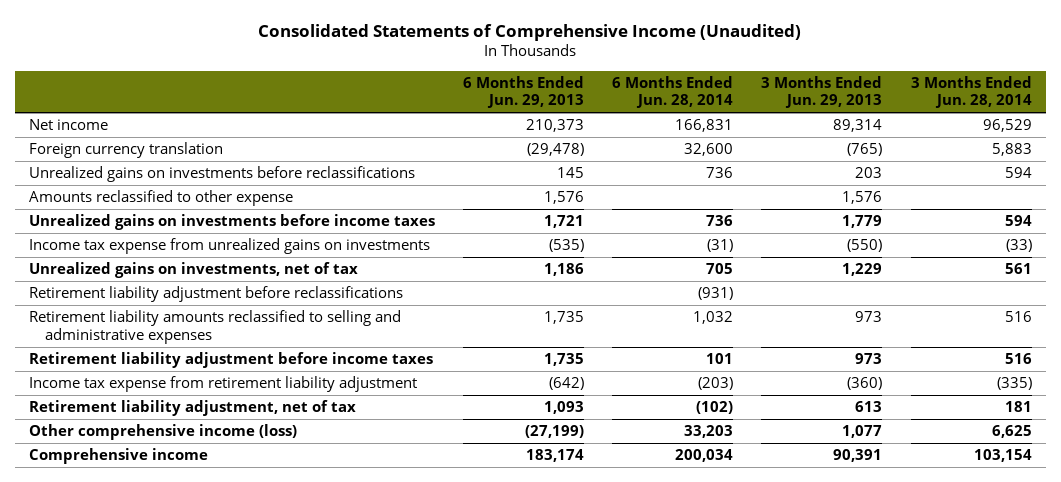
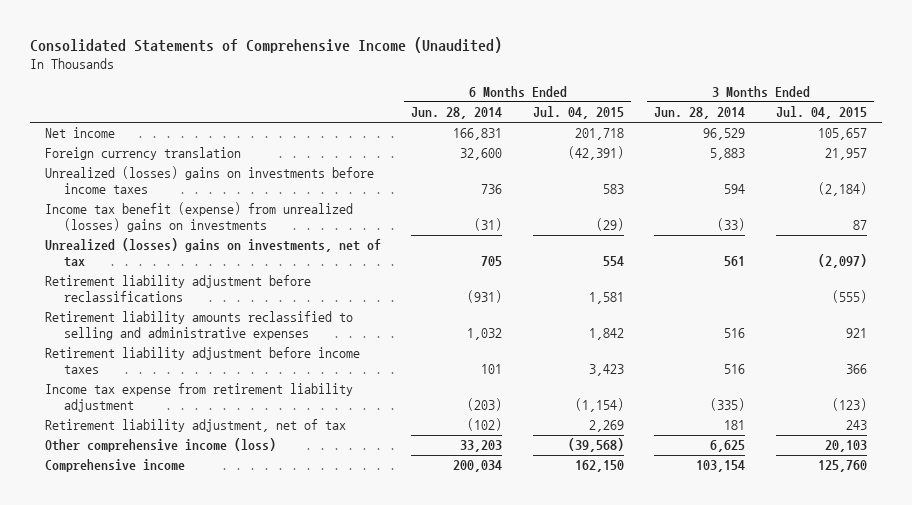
- | 6 Months Ended Jun. 29, 2013 | 6 Months Ended Jun. 28, 2014 | 3 Months Ended Jun. 29, 2013 | 3 Months Ended Jun. 28, 2014
+ | 6 Months Ended Jun. 28, 2014 | 6 Months Ended Jul. 04, 2015 | 3 Months Ended Jun. 28, 2014 | 3 Months Ended Jul. 04, 2015
- Unrealized gains on investments before reclassifications | 145 | 736 | 203 | 594
- Amounts reclassified to other expense | 1,576 | | 1,576 |
- Unrealized gains on investments before income taxes | 1,721 | 736 | 1,779 | 594
- Income tax expense from unrealized gains on investments | (535) | (31) | (550) | (33)
- Unrealized gains on investments, net of tax | 1,186 | 705 | 1,229 | 561
+ Unrealized (losses) gains on investments before income taxes | 736 | 583 | 594 | (2,184)
+ Income tax benefit (expense) from unrealized (losses) gains on investments | (31) | (29) | (33) | 87
+ Unrealized (losses) gains on investments, net of tax | 705 | 554 | 561 | (2,097)

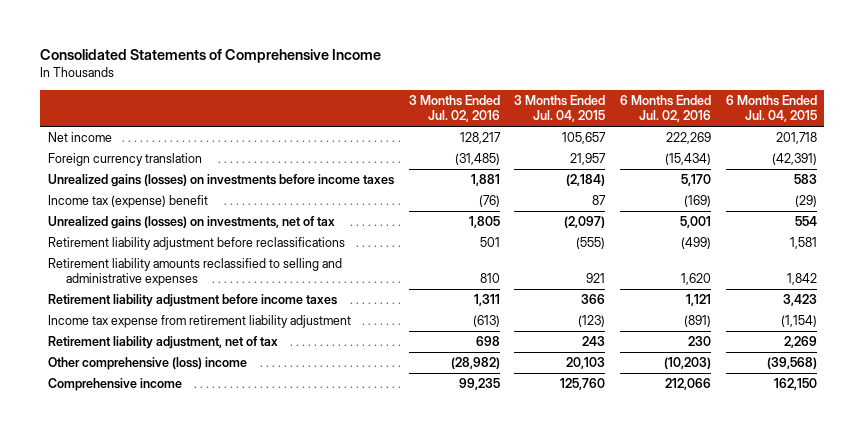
- Consolidated Statements of Comprehensive Income (Unaudited)
+ Consolidated Statements of Comprehensive Income
- | 6 Months Ended Jun. 28, 2014 | 6 Months Ended Jul. 04, 2015 | 3 Months Ended Jun. 28, 2014 | 3 Months Ended Jul. 04, 2015
+ | 3 Months Ended Jul. 02, 2016 | 3 Months Ended Jul. 04, 2015 | 6 Months Ended Jul. 02, 2016 | 6 Months Ended Jul. 04, 2015
- Unrealized (losses) gains on investments before income taxes | 736 | 583 | 594 | (2,184)
- Income tax benefit (expense) from unrealized (losses) gains on investments | (31) | (29) | (33) | 87
- Unrealized (losses) gains on investments, net of tax | 705 | 554 | 561 | (2,097)
+ Unrealized gains (losses) on investments before income taxes | 1,881 | (2,184) | 5,170 | 583
+ Income tax (expense) benefit | (76) | 87 | (169) | (29)
+ Unrealized gains (losses) on investments, net of tax | 1,805 | (2,097) | 5,001 | 554
- Other comprehensive income (loss) | 33,203 | (39,568) | 6,625 | 20,103
+ Other comprehensive (loss) income | (28,982) | 20,103 | (10,203) | (39,568)

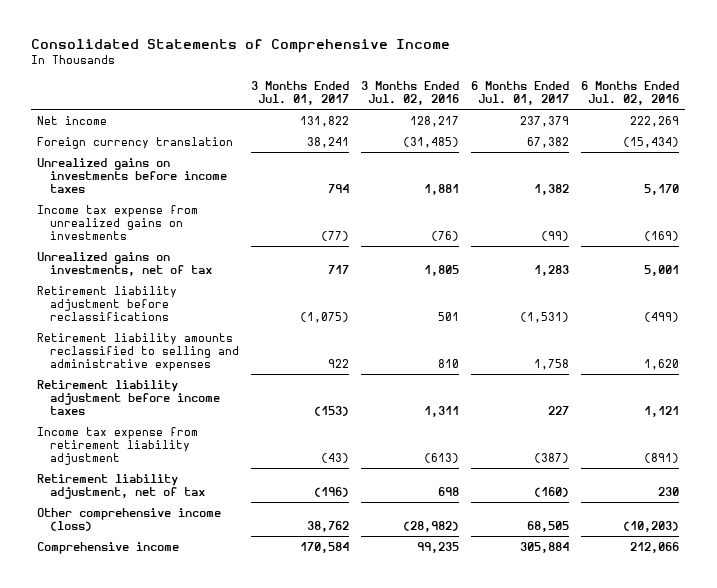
- | 3 Months Ended Jul. 02, 2016 | 3 Months Ended Jul. 04, 2015 | 6 Months Ended Jul. 02, 2016 | 6 Months Ended Jul. 04, 2015
+ | 3 Months Ended Jul. 01, 2017 | 3 Months Ended Jul. 02, 2016 | 6 Months Ended Jul. 01, 2017 | 6 Months Ended Jul. 02, 2016
- Unrealized gains (losses) on investments before income taxes | 1,881 | (2,184) | 5,170 | 583
- Income tax (expense) benefit | (76) | 87 | (169) | (29)
- Unrealized gains (losses) on investments, net of tax | 1,805 | (2,097) | 5,001 | 554
+ Unrealized gains on investments before income taxes | 794 | 1,881 | 1,382 | 5,170
+ Income tax expense from unrealized gains on investments | (77) | (76) | (99) | (169)
+ Unrealized gains on investments, net of tax | 717 | 1,805 | 1,283 | 5,001
- Other comprehensive (loss) income | (28,982) | 20,103 | (10,203) | (39,568)
+ Other comprehensive income (loss) | 38,762 | (28,982) | 68,505 | (10,203)

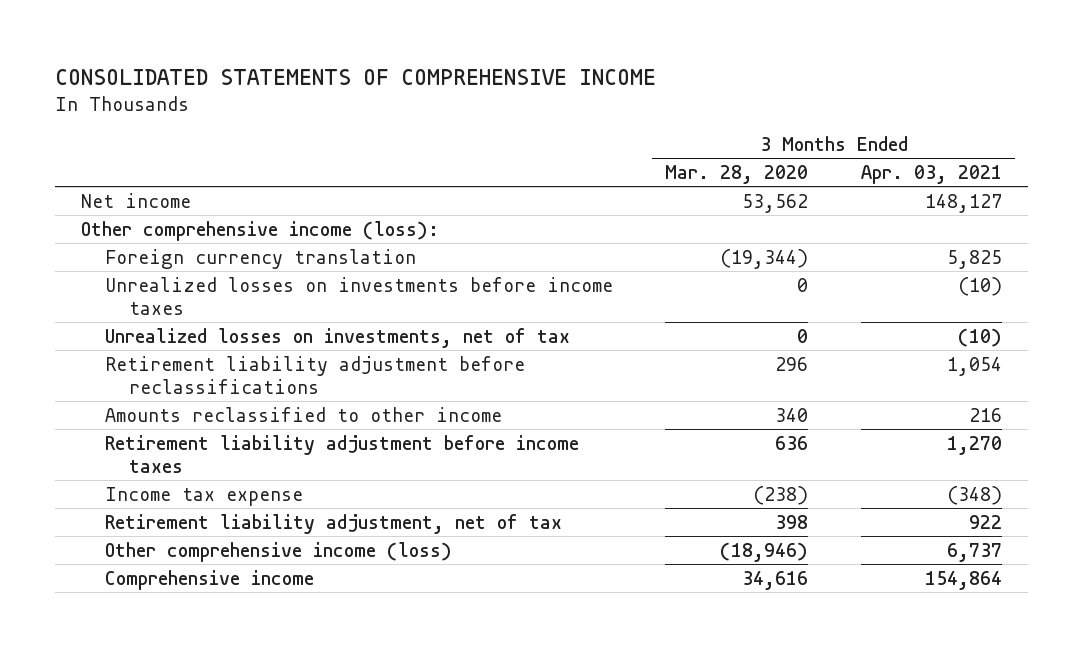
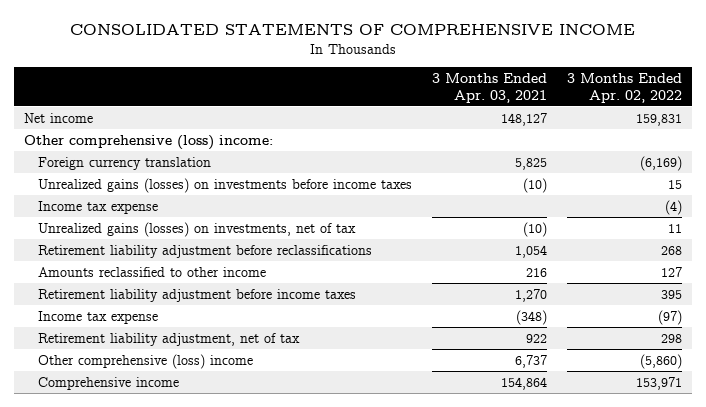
- | 3 Months Ended Mar. 28, 2020 | 3 Months Ended Apr. 03, 2021
+ | 3 Months Ended Apr. 03, 2021 | 3 Months Ended Apr. 02, 2022
- Other comprehensive income (loss):
+ Other comprehensive (loss) income:
- Unrealized losses on investments before income taxes | 0 | (10)
- Unrealized losses on investments, net of tax | 0 | (10)
+ Unrealized gains (losses) on investments before income taxes | (10) | 15
+ Income tax expense | | (4)
+ Unrealized gains (losses) on investments, net of tax | (10) | 11
- Other comprehensive income (loss) | (18,946) | 6,737
+ Other comprehensive (loss) income | 6,737 | (5,860)

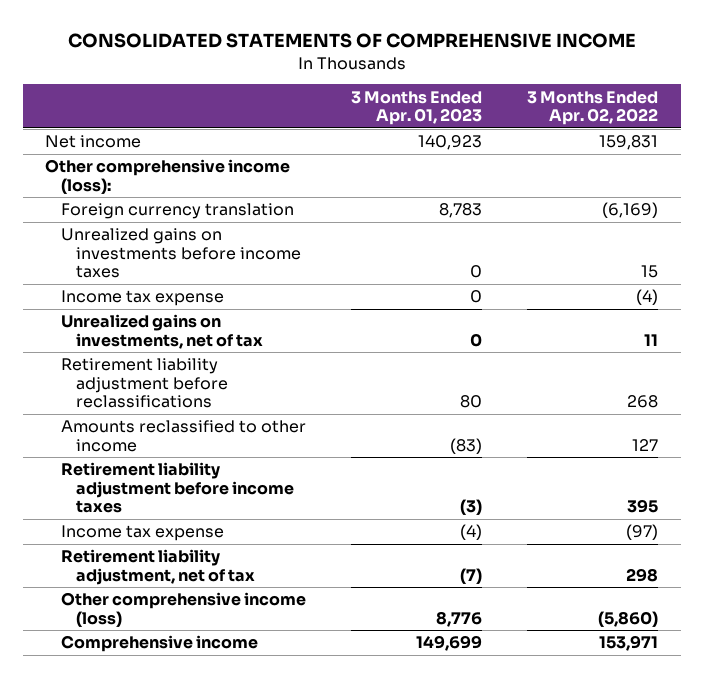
- | 3 Months Ended Apr. 03, 2021 | 3 Months Ended Apr. 02, 2022
+ | 3 Months Ended Apr. 01, 2023 | 3 Months Ended Apr. 02, 2022
- Other comprehensive (loss) income:
+ Other comprehensive income (loss):
- Unrealized gains (losses) on investments before income taxes | (10) | 15
+ Unrealized gains on investments before income taxes | 0 | 15
- Unrealized gains (losses) on investments, net of tax | (10) | 11
+ Unrealized gains on investments, net of tax | 0 | 11
- Other comprehensive (loss) income | 6,737 | (5,860)
+ Other comprehensive income (loss) | 8,776 | (5,860)

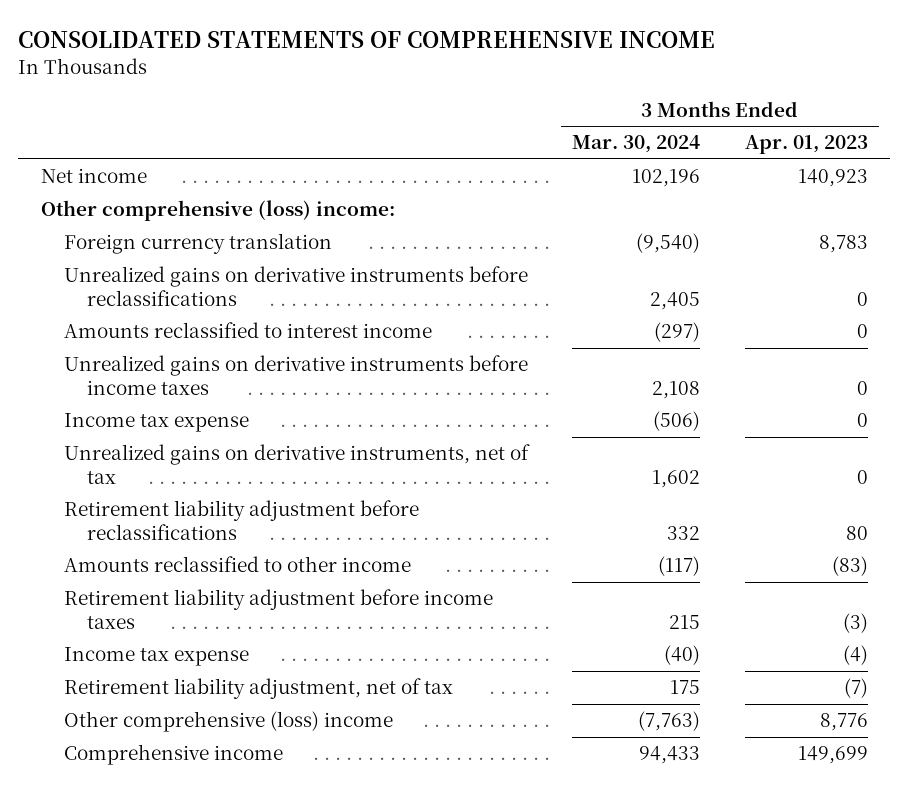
- | 3 Months Ended Apr. 01, 2023 | 3 Months Ended Apr. 02, 2022
+ | 3 Months Ended Mar. 30, 2024 | 3 Months Ended Apr. 01, 2023
- Other comprehensive income (loss):
+ Other comprehensive (loss) income:
- Unrealized gains on investments before income taxes | 0 | 15
+ Unrealized gains on derivative instruments before reclassifications | 2,405 | 0
+ Amounts reclassified to interest income | (297) | 0
+ Unrealized gains on derivative instruments before income taxes | 2,108 | 0
- Unrealized gains on investments, net of tax | 0 | 11
+ Unrealized gains on derivative instruments, net of tax | 1,602 | 0
- Other comprehensive income (loss) | 8,776 | (5,860)
+ Other comprehensive (loss) income | (7,763) | 8,776

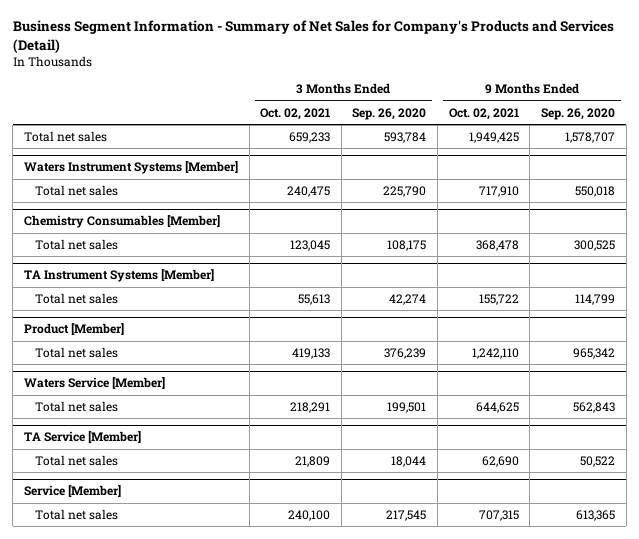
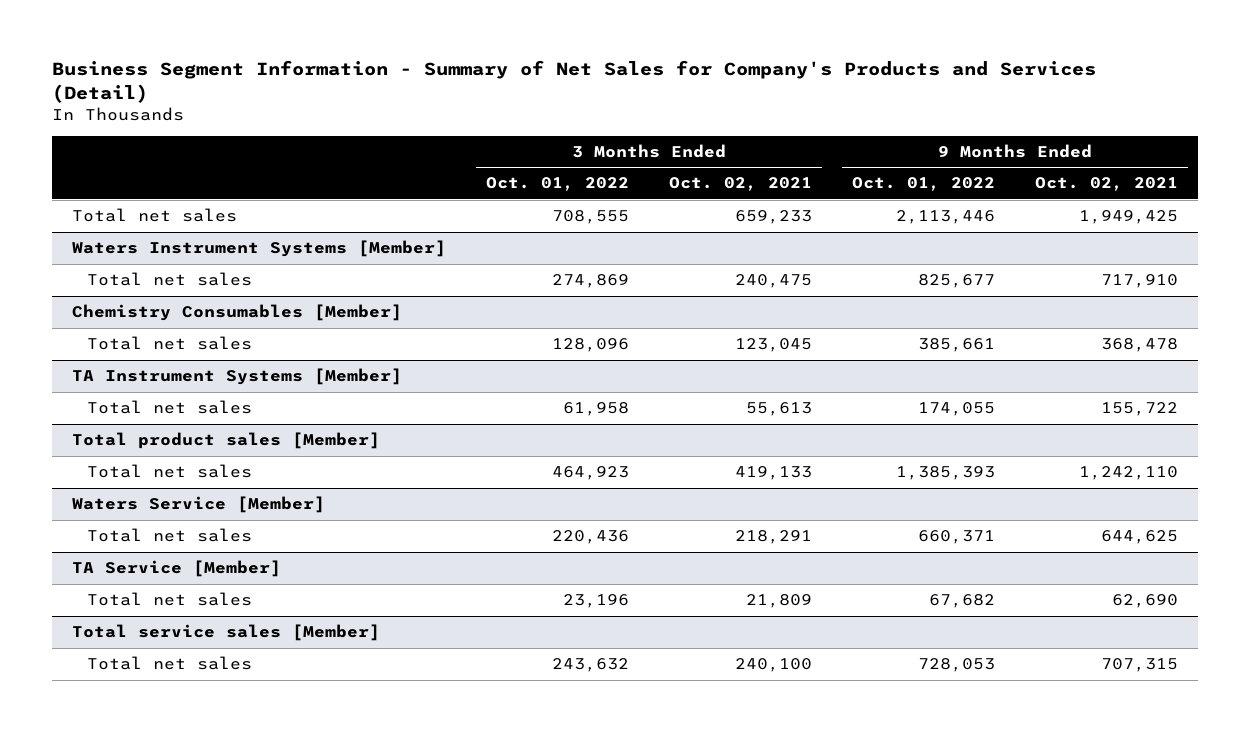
- | 3 Months Ended Oct. 02, 2021 | 3 Months Ended Sep. 26, 2020 | 9 Months Ended Oct. 02, 2021 | 9 Months Ended Sep. 26, 2020
+ | 3 Months Ended Oct. 01, 2022 | 3 Months Ended Oct. 02, 2021 | 9 Months Ended Oct. 01, 2022 | 9 Months Ended Oct. 02, 2021
- Product [Member]
+ Total product sales [Member]
- Service [Member]
+ Total service sales [Member]

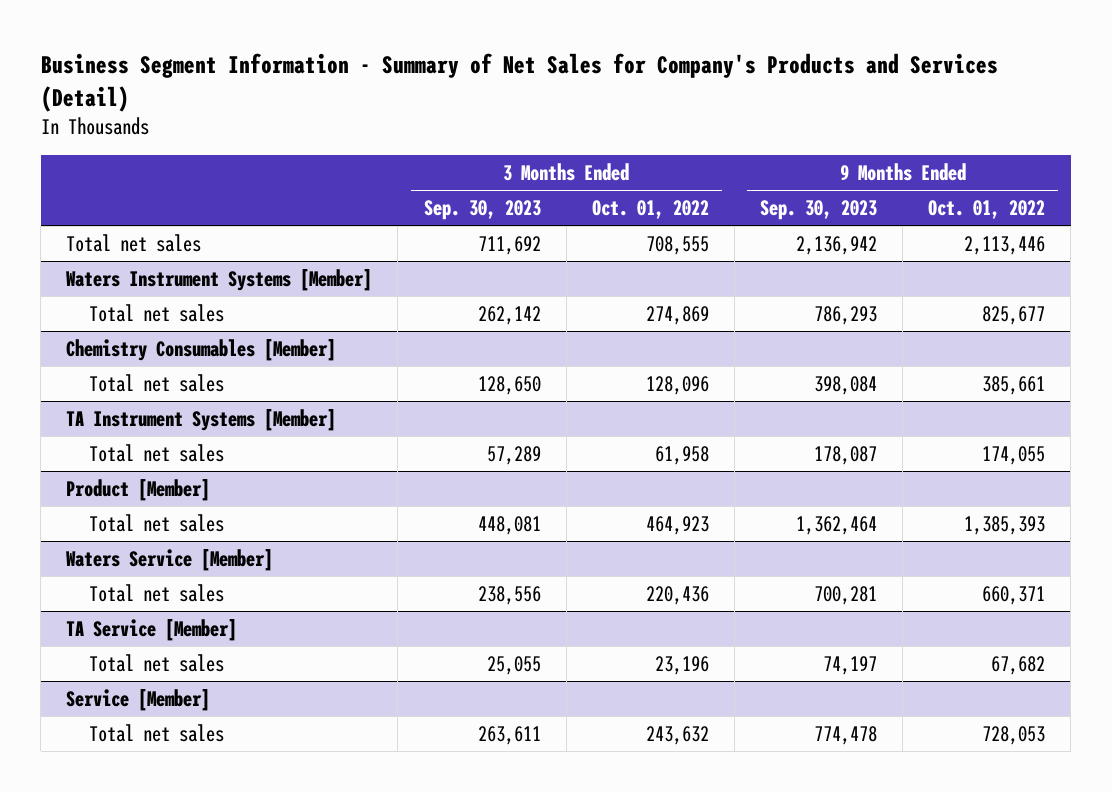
- | 3 Months Ended Oct. 01, 2022 | 3 Months Ended Oct. 02, 2021 | 9 Months Ended Oct. 01, 2022 | 9 Months Ended Oct. 02, 2021
+ | 3 Months Ended Sep. 30, 2023 | 3 Months Ended Oct. 01, 2022 | 9 Months Ended Sep. 30, 2023 | 9 Months Ended Oct. 01, 2022
- Total product sales [Member]
+ Product [Member]
- Total service sales [Member]
+ Service [Member]

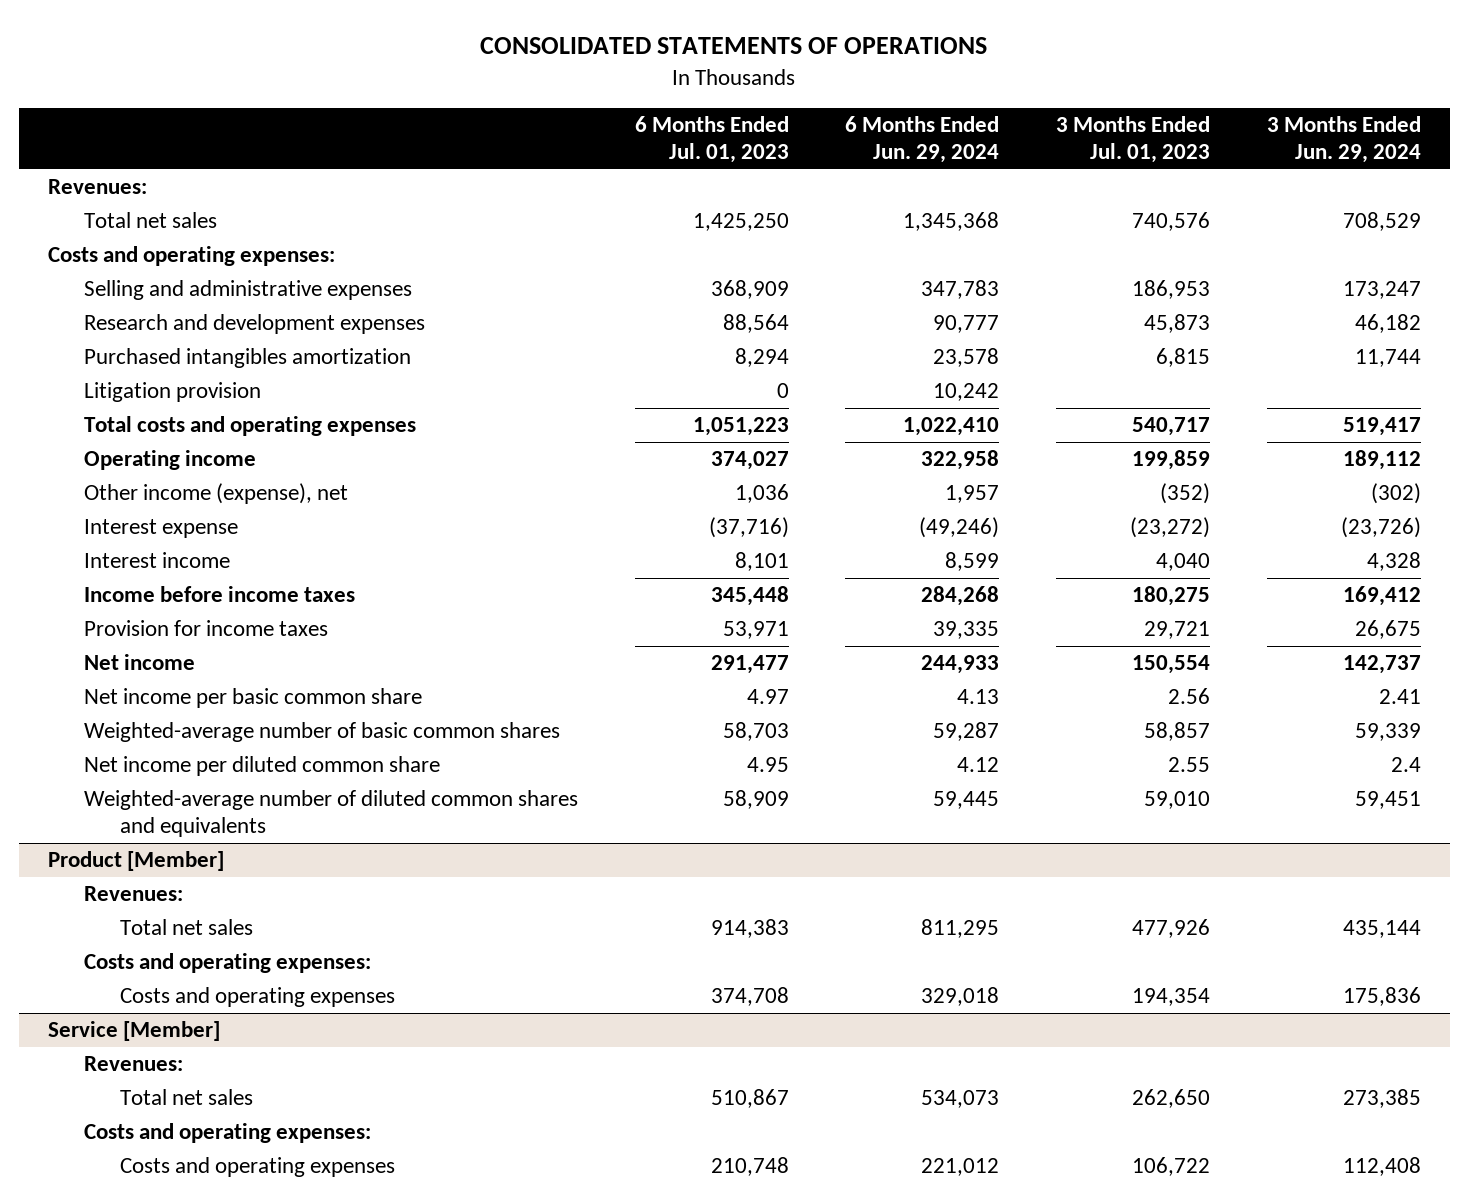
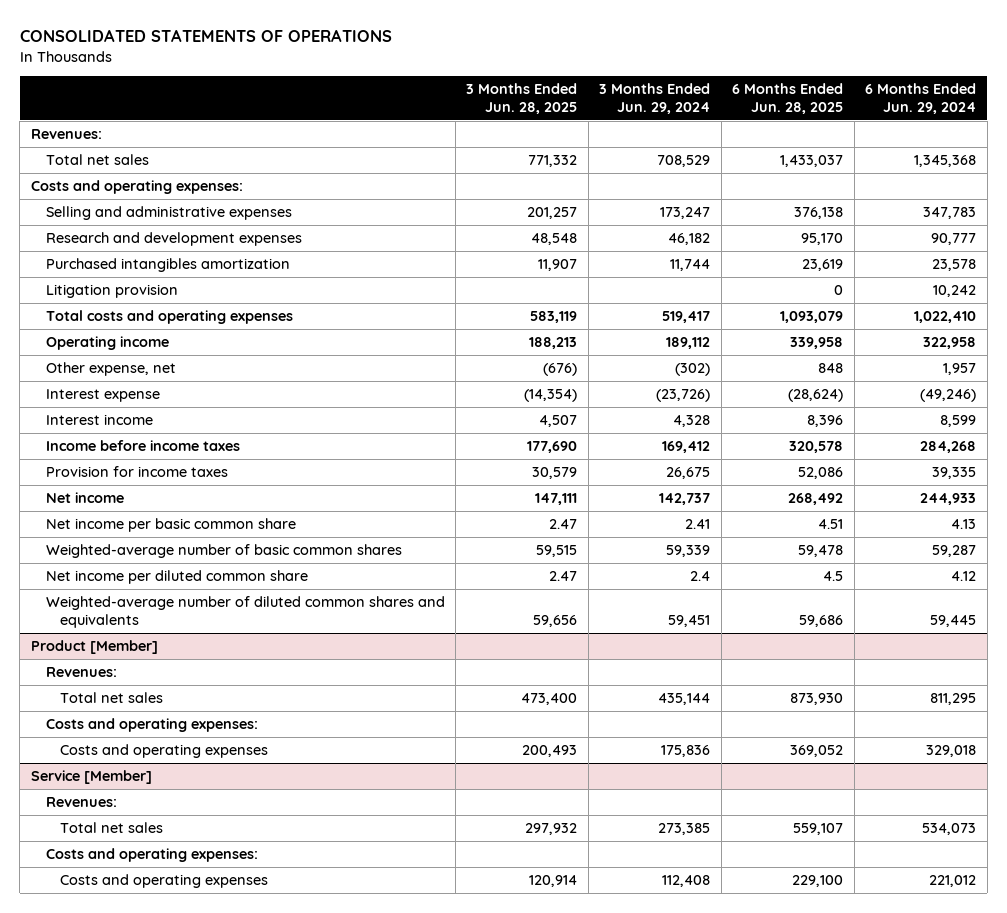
- | 6 Months Ended Jul. 01, 2023 | 6 Months Ended Jun. 29, 2024 | 3 Months Ended Jul. 01, 2023 | 3 Months Ended Jun. 29, 2024
+ | 3 Months Ended Jun. 28, 2025 | 3 Months Ended Jun. 29, 2024 | 6 Months Ended Jun. 28, 2025 | 6 Months Ended Jun. 29, 2024
- Other income (expense), net | 1,036 | 1,957 | (352) | (302)
+ Other expense, net | (676) | (302) | 848 | 1,957

